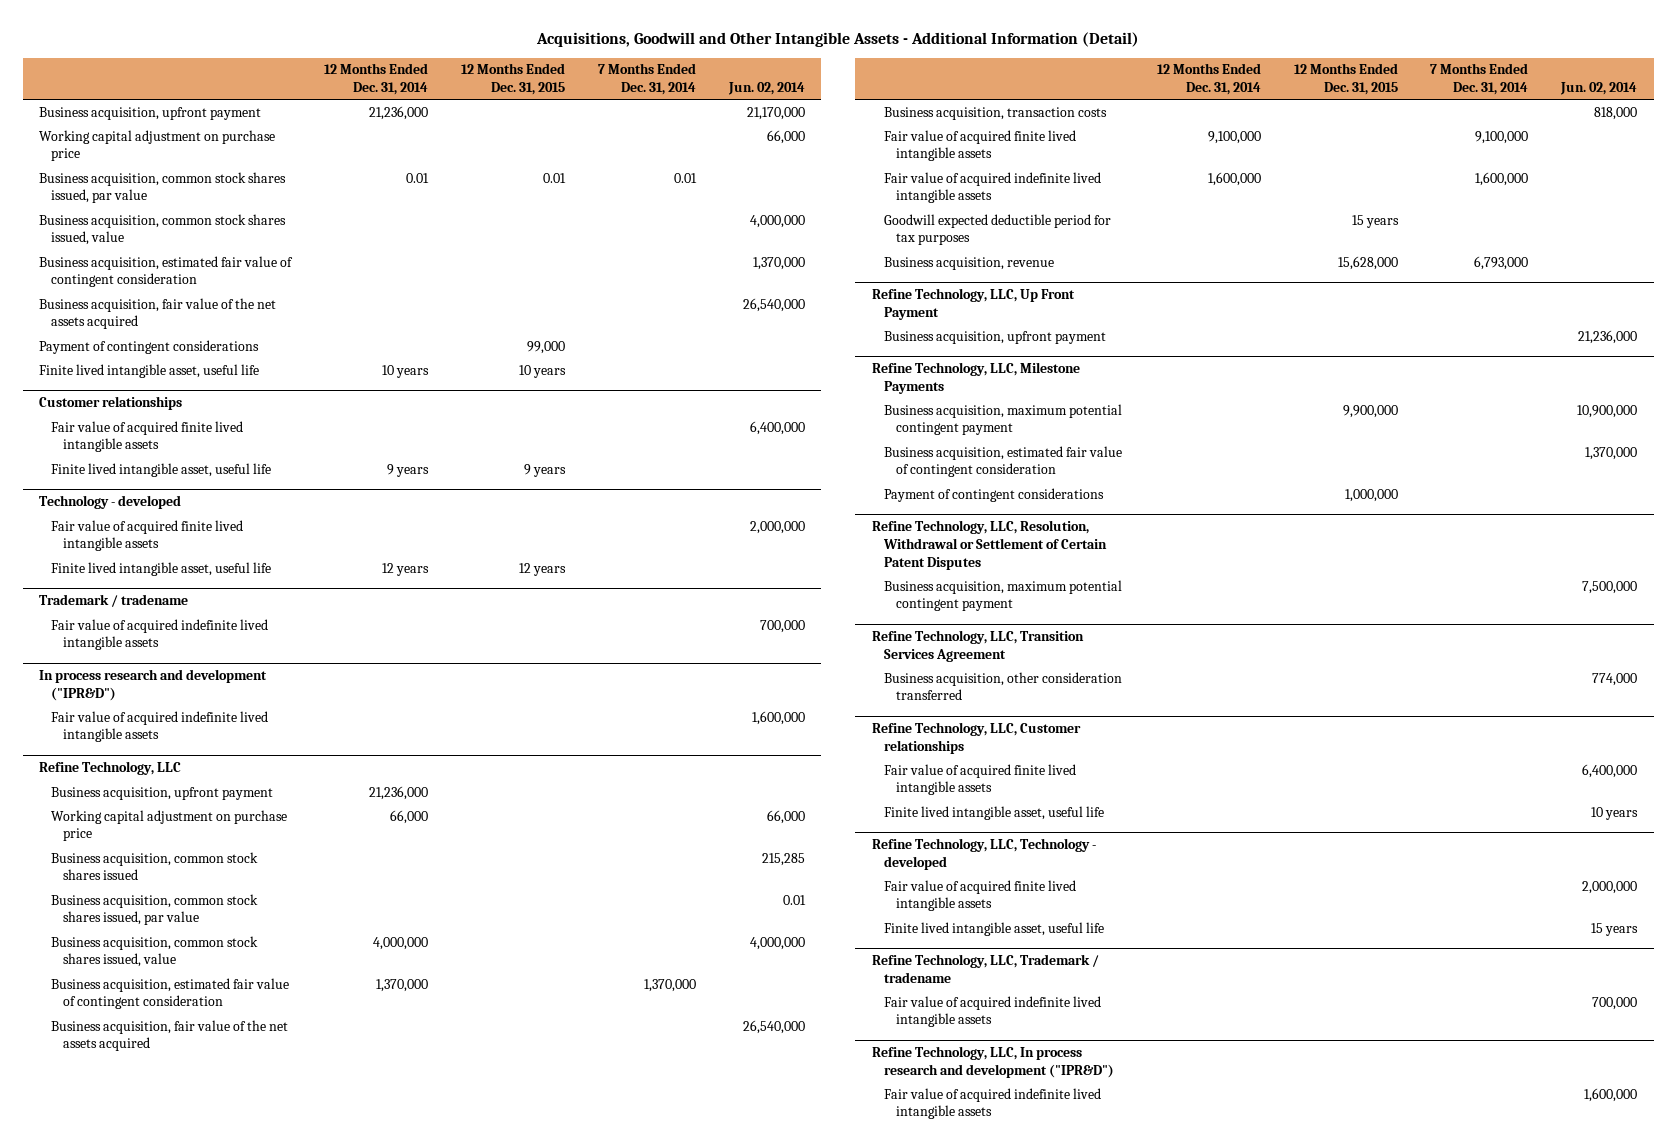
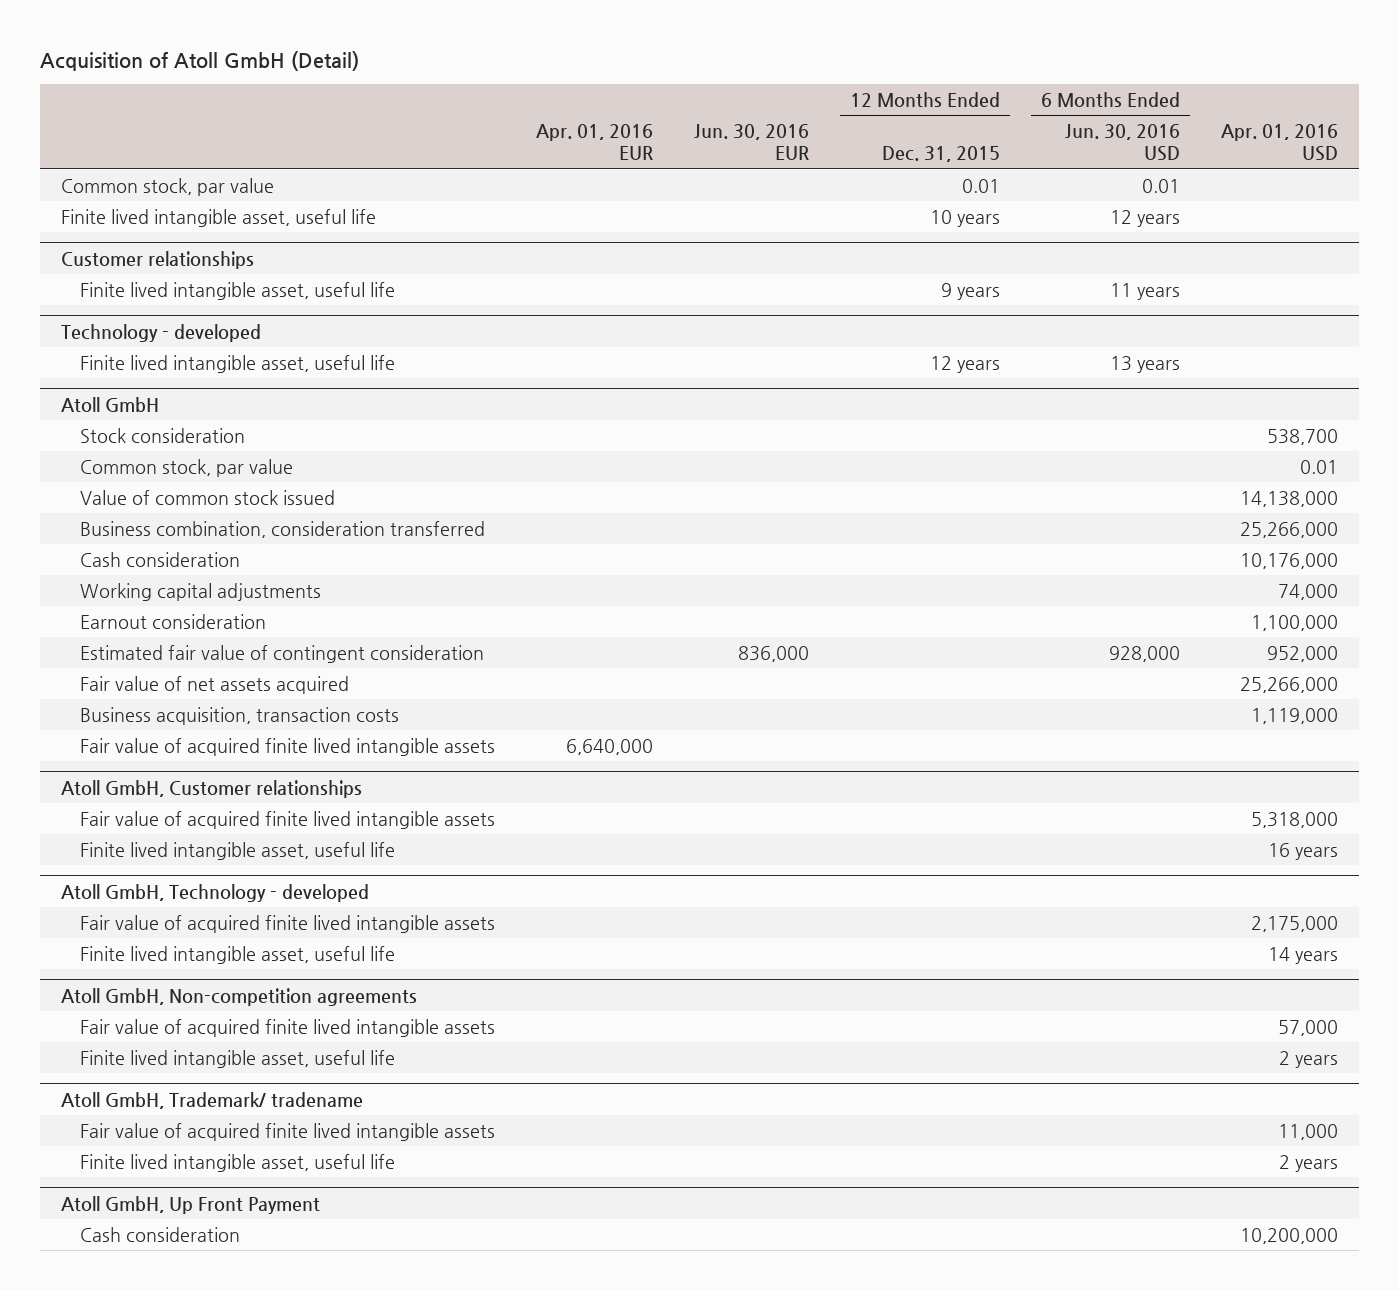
- Acquisitions, Goodwill and Other Intangible Assets - Additional Information (Detail)
+ Acquisition of Atoll GmbH (Detail)
- | 12 Months Ended Dec. 31, 2014 | 12 Months Ended Dec. 31, 2015 | 7 Months Ended Dec. 31, 2014 | Jun. 02, 2014
+ | Apr. 01, 2016 EUR | Jun. 30, 2016 EUR | 12 Months Ended Dec. 31, 2015 | 6 Months Ended Jun. 30, 2016 USD | Apr. 01, 2016 USD
- Business acquisition, upfront payment | 21,236,000 | | | 21,170,000
- Working capital adjustment on purchase price | | | | 66,000
- Business acquisition, common stock shares issued, par value | 0.01 | 0.01 | 0.01 |
- Business acquisition, common stock shares issued, value | | | | 4,000,000
- Business acquisition, estimated fair value of contingent consideration | | | | 1,370,000
- Business acquisition, fair value of the net assets acquired | | | | 26,540,000
- Payment of contingent considerations | | 99,000 | |
+ Common stock, par value | | | 0.01 | 0.01 |
@ Customer relationships
- Fair value of acquired finite lived intangible assets | | | | 6,400,000
@ Technology - developed
- Fair value of acquired finite lived intangible assets | | | | 2,000,000
- Trademark / tradename
- Fair value of acquired indefinite lived intangible assets | | | | 700,000
- In process research and development ("IPR&D")
- Fair value of acquired indefinite lived intangible assets | | | | 1,600,000
- Refine Technology, LLC
- Business acquisition, upfront payment | 21,236,000 | | |
- Working capital adjustment on purchase price | 66,000 | | | 66,000
- Business acquisition, common stock shares issued | | | | 215,285
- Business acquisition, common stock shares issued, par value | | | | 0.01
- Business acquisition, common stock shares issued, value | 4,000,000 | | | 4,000,000
- Business acquisition, estimated fair value of contingent consideration | 1,370,000 | | 1,370,000 |
- Business acquisition, fair value of the net assets acquired | | | | 26,540,000
- Business acquisition, transaction costs | | | | 818,000
- Fair value of acquired finite lived intangible assets | 9,100,000 | | 9,100,000 |
- Fair value of acquired indefinite lived intangible assets | 1,600,000 | | 1,600,000 |
- Goodwill expected deductible period for tax purposes | | 15 years | |
- Business acquisition, revenue | | 15,628,000 | 6,793,000 |
- Refine Technology, LLC, Up Front Payment
- Business acquisition, upfront payment | | | | 21,236,000
- Refine Technology, LLC, Milestone Payments
- Business acquisition, maximum potential contingent payment | | 9,900,000 | | 10,900,000
- Business acquisition, estimated fair value of contingent consideration | | | | 1,370,000
- Payment of contingent considerations | | 1,000,000 | |
- Refine Technology, LLC, Resolution, Withdrawal or Settlement of Certain Patent Disputes
- Business acquisition, maximum potential contingent payment | | | | 7,500,000
- Refine Technology, LLC, Transition Services Agreement
- Business acquisition, other consideration transferred | | | | 774,000
- Refine Technology, LLC, Customer relationships
- Fair value of acquired finite lived intangible assets | | | | 6,400,000
- Finite lived intangible asset, useful life | | | | 10 years
- Refine Technology, LLC, Technology - developed
- Fair value of acquired finite lived intangible assets | | | | 2,000,000
- Finite lived intangible asset, useful life | | | | 15 years
- Refine Technology, LLC, Trademark / tradename
- Fair value of acquired indefinite lived intangible assets | | | | 700,000
- Refine Technology, LLC, In process research and development ("IPR&D")
- Fair value of acquired indefinite lived intangible assets | | | | 1,600,000
+ Atoll GmbH
+ Stock consideration | | | | | 538,700
+ Common stock, par value | | | | | 0.01
+ Value of common stock issued | | | | | 14,138,000
+ Business combination, consideration transferred | | | | | 25,266,000
+ Cash consideration | | | | | 10,176,000
+ Working capital adjustments | | | | | 74,000
+ Earnout consideration | | | | | 1,100,000
+ Estimated fair value of contingent consideration | | 836,000 | | 928,000 | 952,000
+ Fair value of net assets acquired | | | | | 25,266,000
+ Business acquisition, transaction costs | | | | | 1,119,000
+ Fair value of acquired finite lived intangible assets | 6,640,000 | | | |
+ Atoll GmbH, Customer relationships
+ Fair value of acquired finite lived intangible assets | | | | | 5,318,000
+ Finite lived intangible asset, useful life | | | | | 16 years
+ Atoll GmbH, Technology - developed
+ Fair value of acquired finite lived intangible assets | | | | | 2,175,000
+ Finite lived intangible asset, useful life | | | | | 14 years
+ Atoll GmbH, Non-competition agreements
+ Fair value of acquired finite lived intangible assets | | | | | 57,000
+ Finite lived intangible asset, useful life | | | | | 2 years
+ Atoll GmbH, Trademark/ tradename
+ Fair value of acquired finite lived intangible assets | | | | | 11,000
+ Finite lived intangible asset, useful life | | | | | 2 years
+ Atoll GmbH, Up Front Payment
+ Cash consideration | | | | | 10,200,000

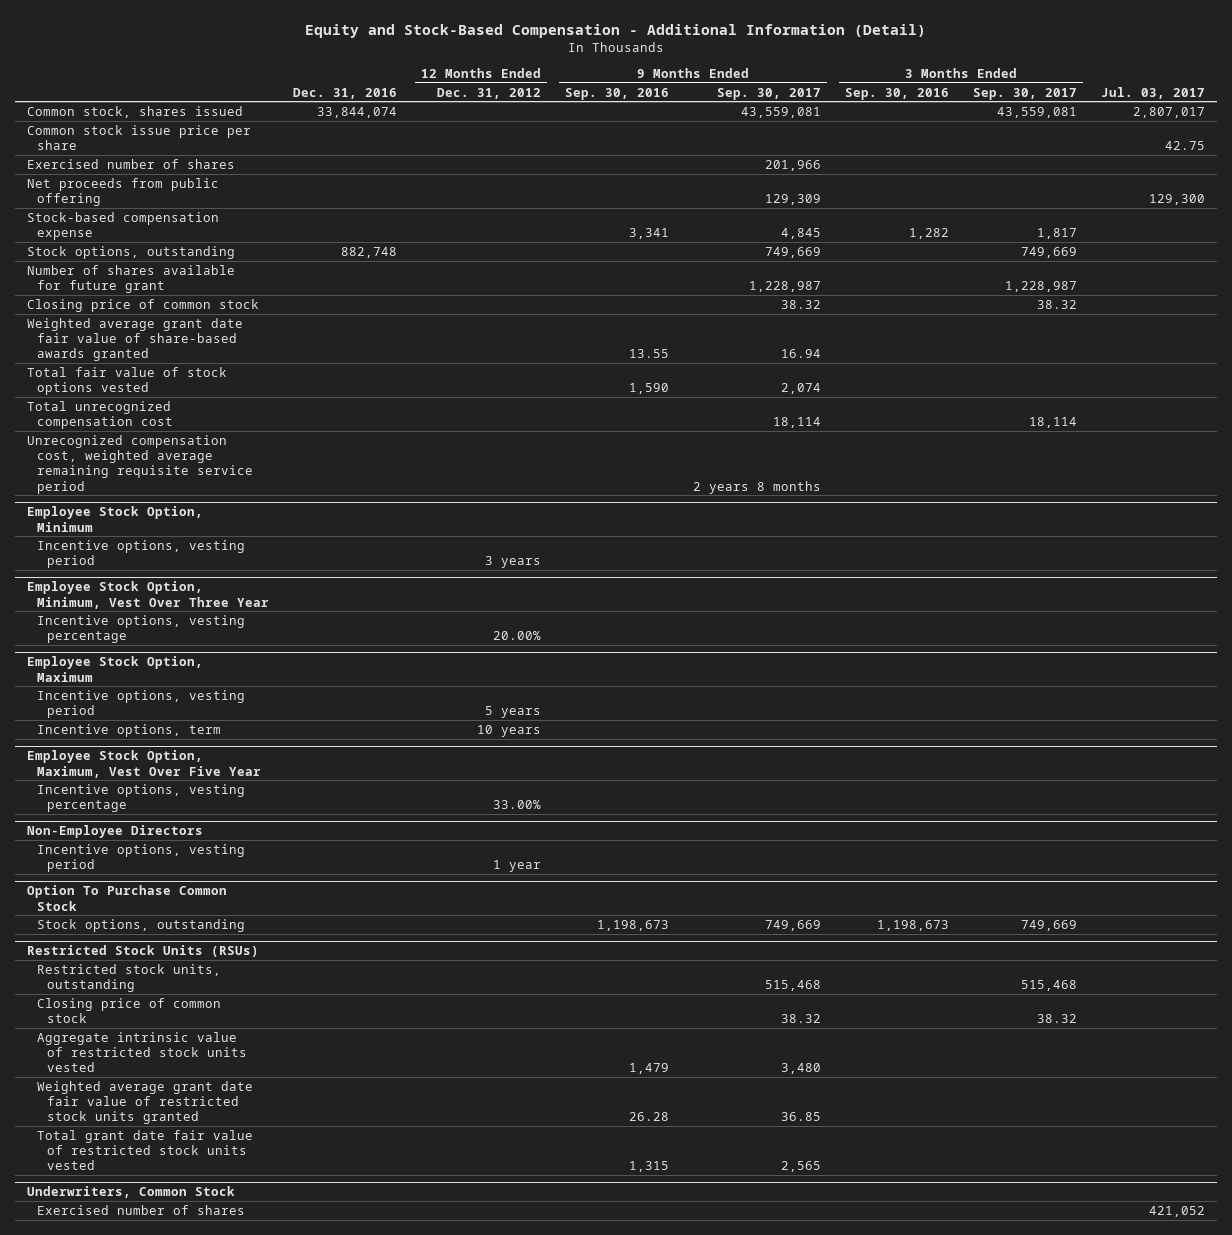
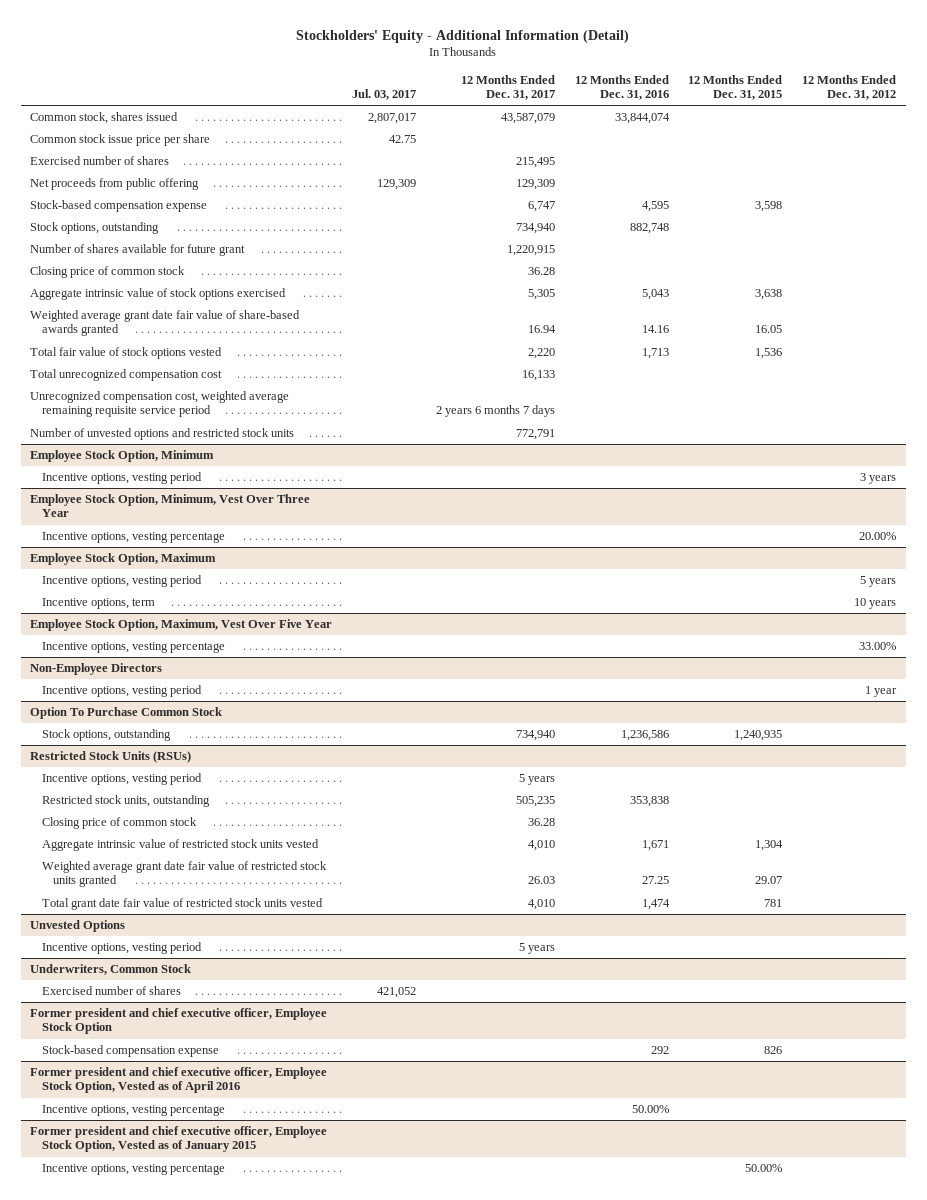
- Equity and Stock-Based Compensation - Additional Information (Detail)
+ Stockholders' Equity - Additional Information (Detail)
- | Dec. 31, 2016 | 12 Months Ended Dec. 31, 2012 | 9 Months Ended Sep. 30, 2016 | 9 Months Ended Sep. 30, 2017 | 3 Months Ended Sep. 30, 2016 | 3 Months Ended Sep. 30, 2017 | Jul. 03, 2017
+ | Jul. 03, 2017 | 12 Months Ended Dec. 31, 2017 | 12 Months Ended Dec. 31, 2016 | 12 Months Ended Dec. 31, 2015 | 12 Months Ended Dec. 31, 2012
- Net proceeds from public offering | | | | 129,309 | | | 129,300
+ Net proceeds from public offering | 129,309 | 129,309 | | |
+ Aggregate intrinsic value of stock options exercised | | 5,305 | 5,043 | 3,638 |
+ Number of unvested options and restricted stock units | | 772,791 | | |
@ Restricted Stock Units (RSUs)
+ Incentive options, vesting period | | 5 years | | |
+ Unvested Options
+ Incentive options, vesting period | | 5 years | | |
+ Former president and chief executive officer, Employee Stock Option
+ Stock-based compensation expense | | | 292 | 826 |
+ Former president and chief executive officer, Employee Stock Option, Vested as of April 2016
+ Incentive options, vesting percentage | | | 50.00% | |
+ Former president and chief executive officer, Employee Stock Option, Vested as of January 2015
+ Incentive options, vesting percentage | | | | 50.00% |

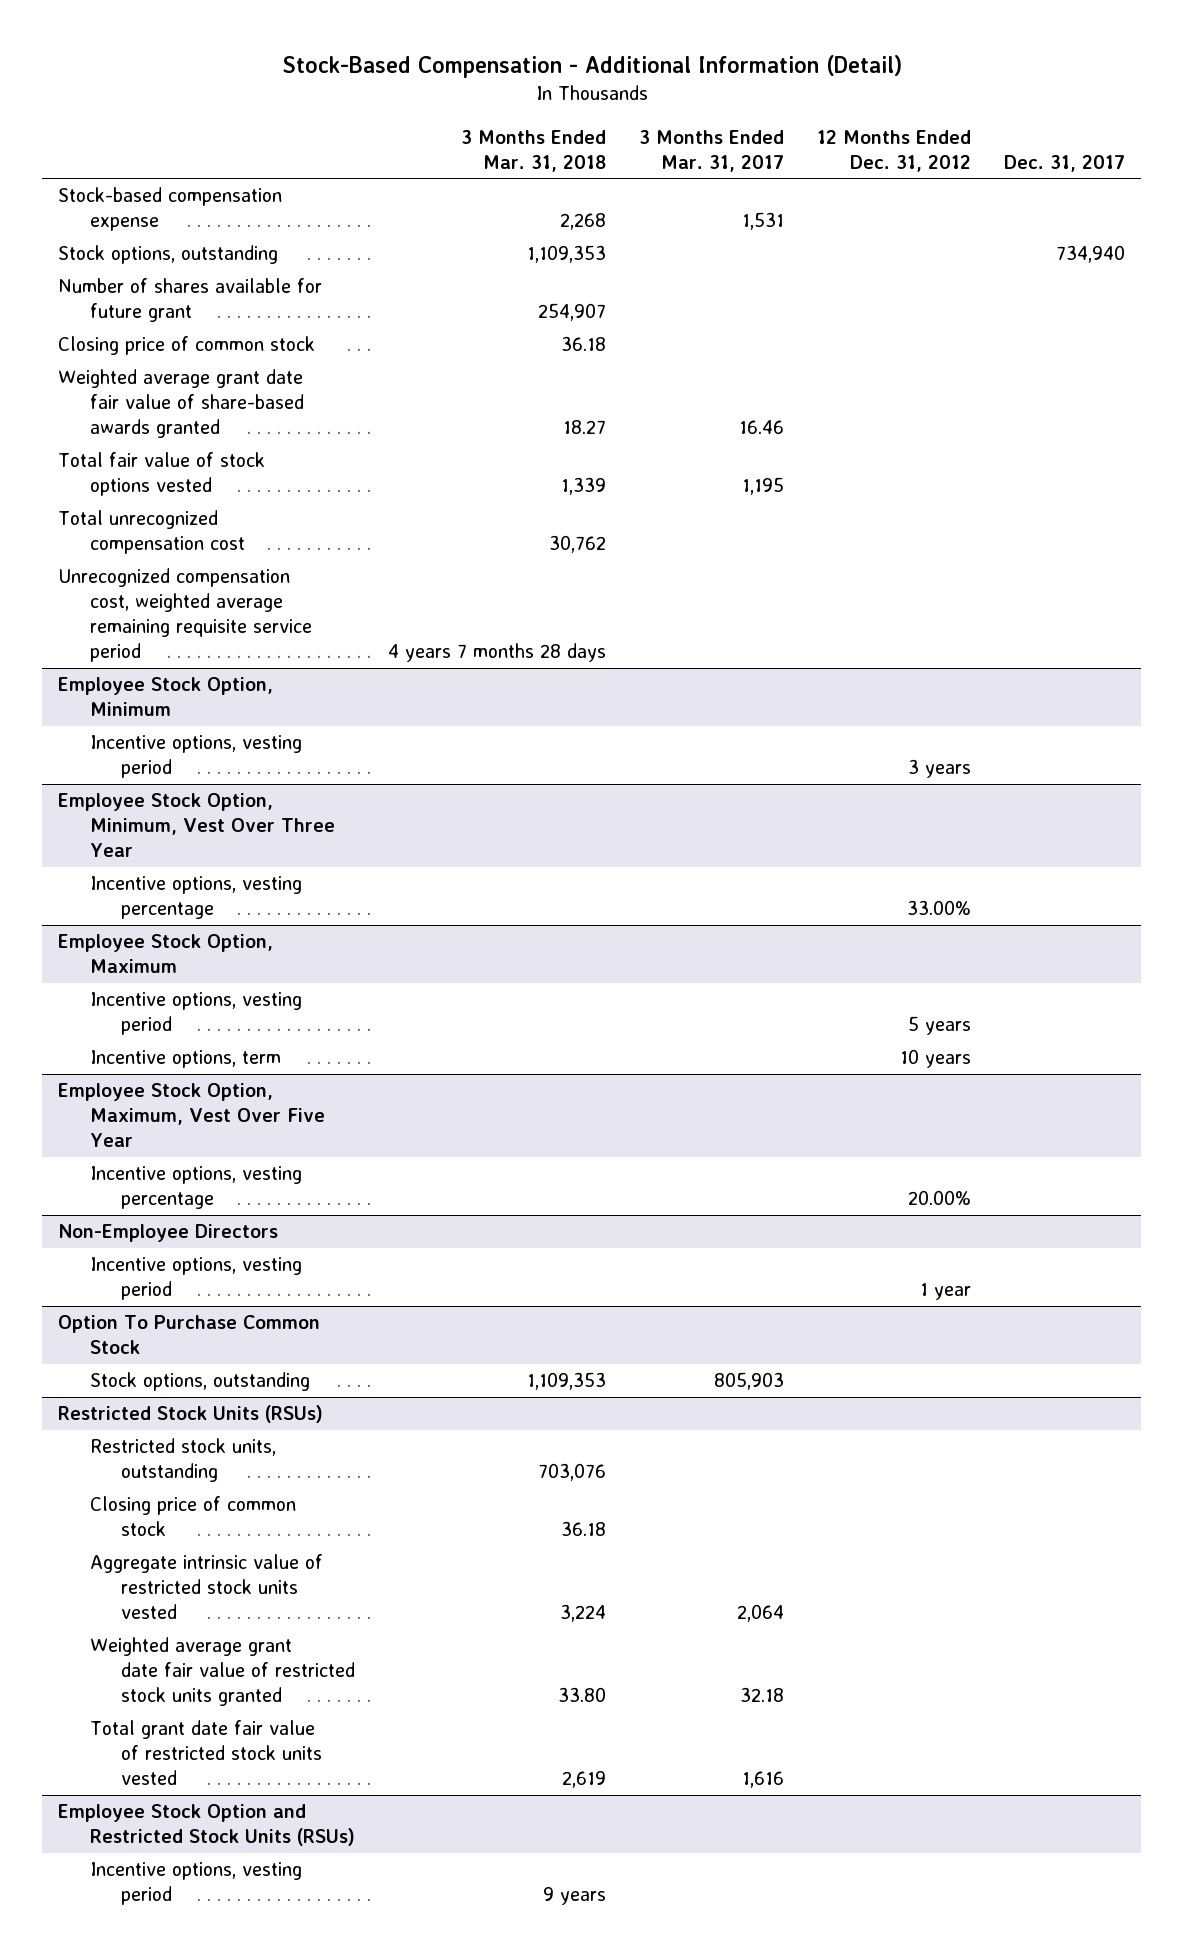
- Stockholders' Equity - Additional Information (Detail)
+ Stock-Based Compensation - Additional Information (Detail)
- | Jul. 03, 2017 | 12 Months Ended Dec. 31, 2017 | 12 Months Ended Dec. 31, 2016 | 12 Months Ended Dec. 31, 2015 | 12 Months Ended Dec. 31, 2012
+ | 3 Months Ended Mar. 31, 2018 | 3 Months Ended Mar. 31, 2017 | 12 Months Ended Dec. 31, 2012 | Dec. 31, 2017
- Common stock, shares issued | 2,807,017 | 43,587,079 | 33,844,074 | |
- Common stock issue price per share | 42.75 | | | |
- Exercised number of shares | | 215,495 | | |
- Net proceeds from public offering | 129,309 | 129,309 | | |
- Aggregate intrinsic value of stock options exercised | | 5,305 | 5,043 | 3,638 |
- Number of unvested options and restricted stock units | | 772,791 | | |
@ Employee Stock Option, Minimum, Vest Over Three Year
- Incentive options, vesting percentage | | | | | 20.00%
+ Incentive options, vesting percentage | | | 33.00% |
@ Employee Stock Option, Maximum, Vest Over Five Year
- Incentive options, vesting percentage | | | | | 33.00%
+ Incentive options, vesting percentage | | | 20.00% |
@ Restricted Stock Units (RSUs)
- Incentive options, vesting period | | 5 years | | |
- Unvested Options
- Incentive options, vesting period | | 5 years | | |
- Underwriters, Common Stock
- Exercised number of shares | 421,052 | | | |
- Former president and chief executive officer, Employee Stock Option
- Stock-based compensation expense | | | 292 | 826 |
- Former president and chief executive officer, Employee Stock Option, Vested as of April 2016
- Incentive options, vesting percentage | | | 50.00% | |
- Former president and chief executive officer, Employee Stock Option, Vested as of January 2015
- Incentive options, vesting percentage | | | | 50.00% |
+ Employee Stock Option and Restricted Stock Units (RSUs)
+ Incentive options, vesting period | 9 years | | |

